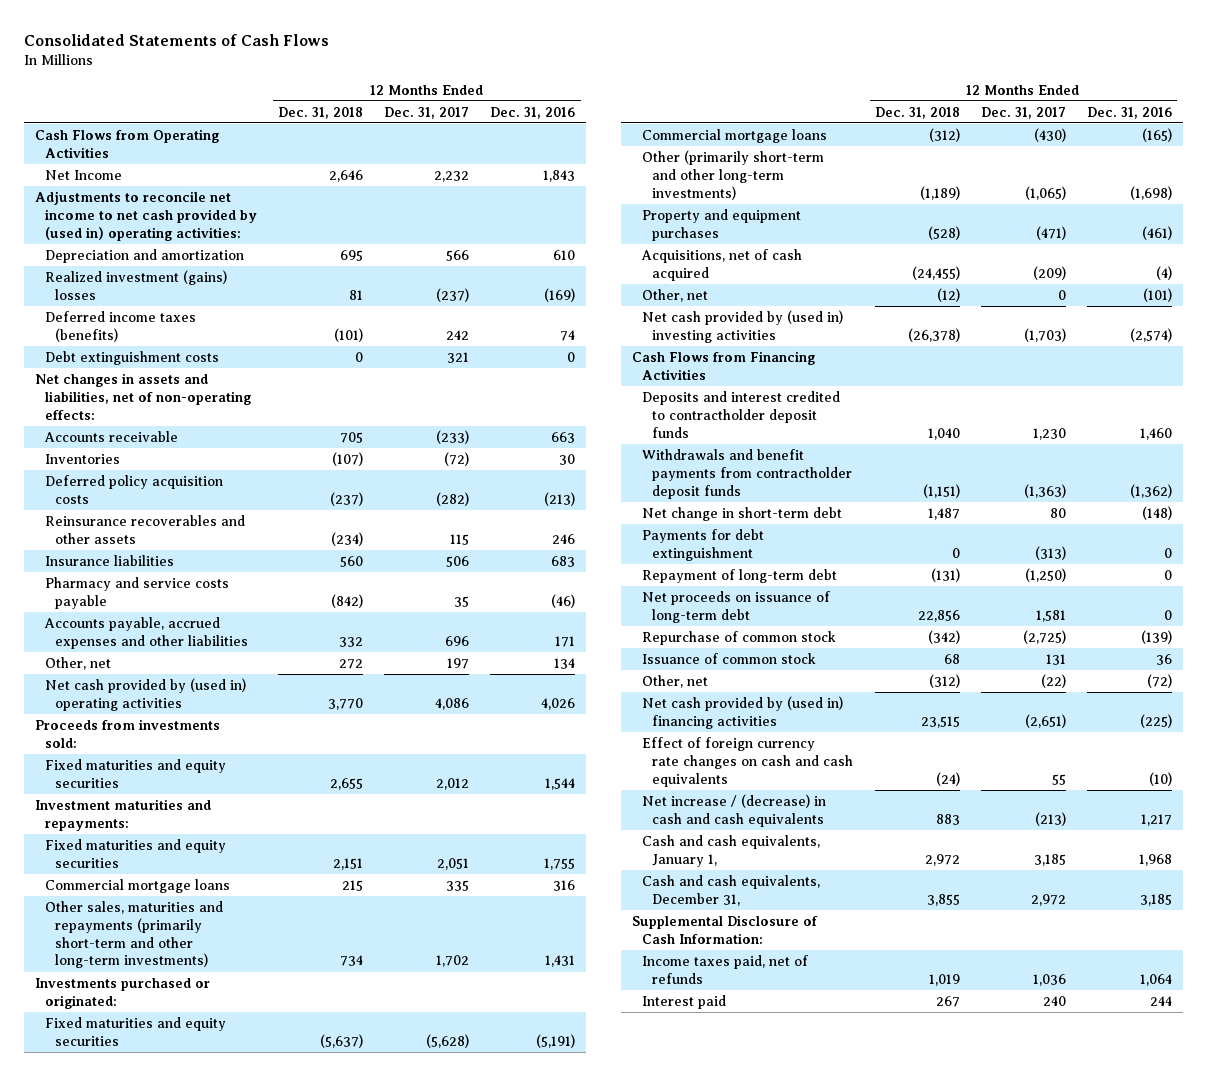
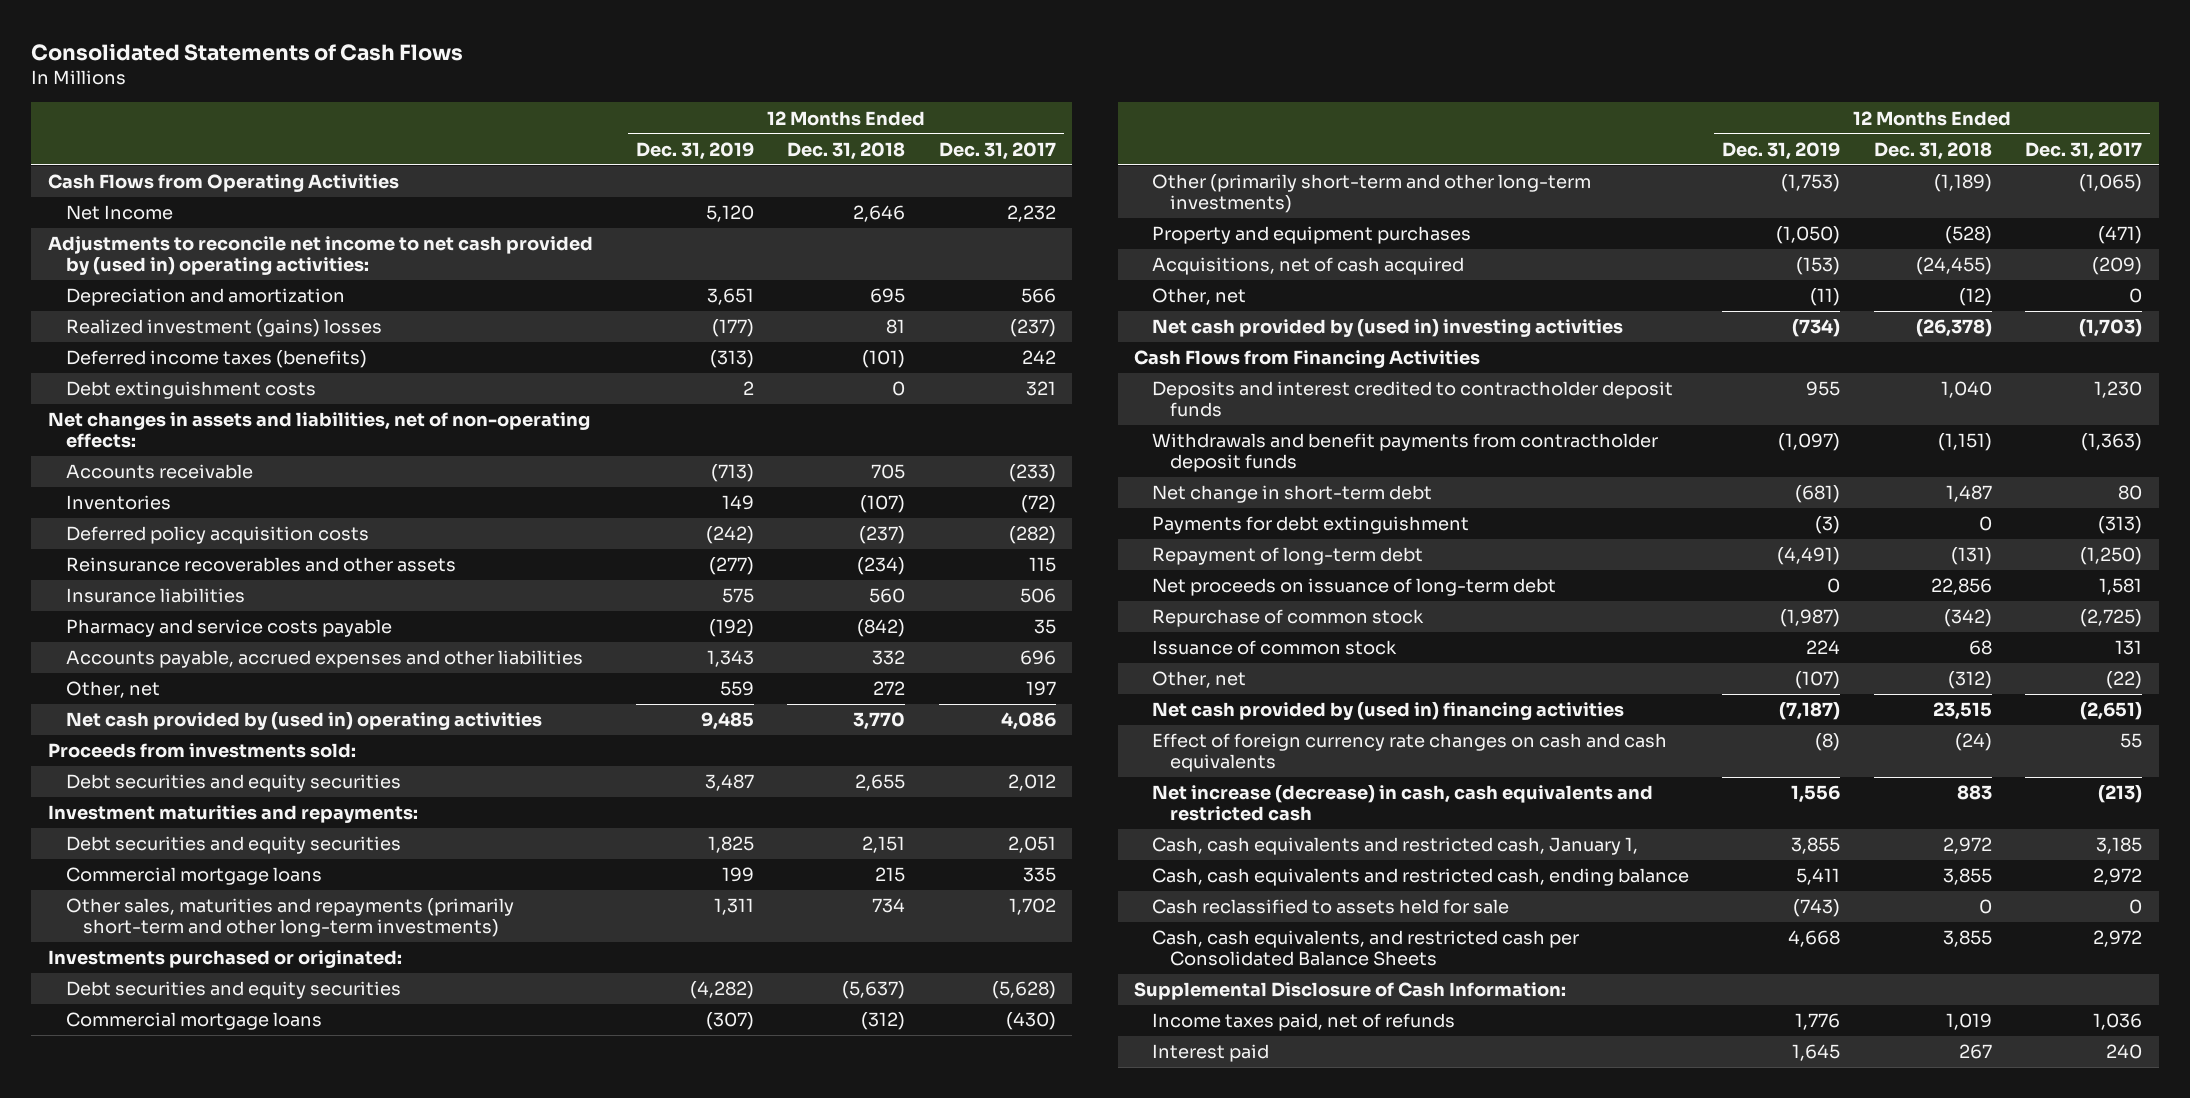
- | 12 Months Ended Dec. 31, 2018 | 12 Months Ended Dec. 31, 2017 | 12 Months Ended Dec. 31, 2016
+ | 12 Months Ended Dec. 31, 2019 | 12 Months Ended Dec. 31, 2018 | 12 Months Ended Dec. 31, 2017
- Fixed maturities and equity securities | 2,655 | 2,012 | 1,544
+ Debt securities and equity securities | 3,487 | 2,655 | 2,012
- Fixed maturities and equity securities | 2,151 | 2,051 | 1,755
+ Debt securities and equity securities | 1,825 | 2,151 | 2,051
- Fixed maturities and equity securities | (5,637) | (5,628) | (5,191)
+ Debt securities and equity securities | (4,282) | (5,637) | (5,628)
- Net increase / (decrease) in cash and cash equivalents | 883 | (213) | 1,217
- Cash and cash equivalents, January 1, | 2,972 | 3,185 | 1,968
- Cash and cash equivalents, December 31, | 3,855 | 2,972 | 3,185
+ Net increase (decrease) in cash, cash equivalents and restricted cash | 1,556 | 883 | (213)
+ Cash, cash equivalents and restricted cash, January 1, | 3,855 | 2,972 | 3,185
+ Cash, cash equivalents and restricted cash, ending balance | 5,411 | 3,855 | 2,972
+ Cash reclassified to assets held for sale | (743) | 0 | 0
+ Cash, cash equivalents, and restricted cash per Consolidated Balance Sheets | 4,668 | 3,855 | 2,972

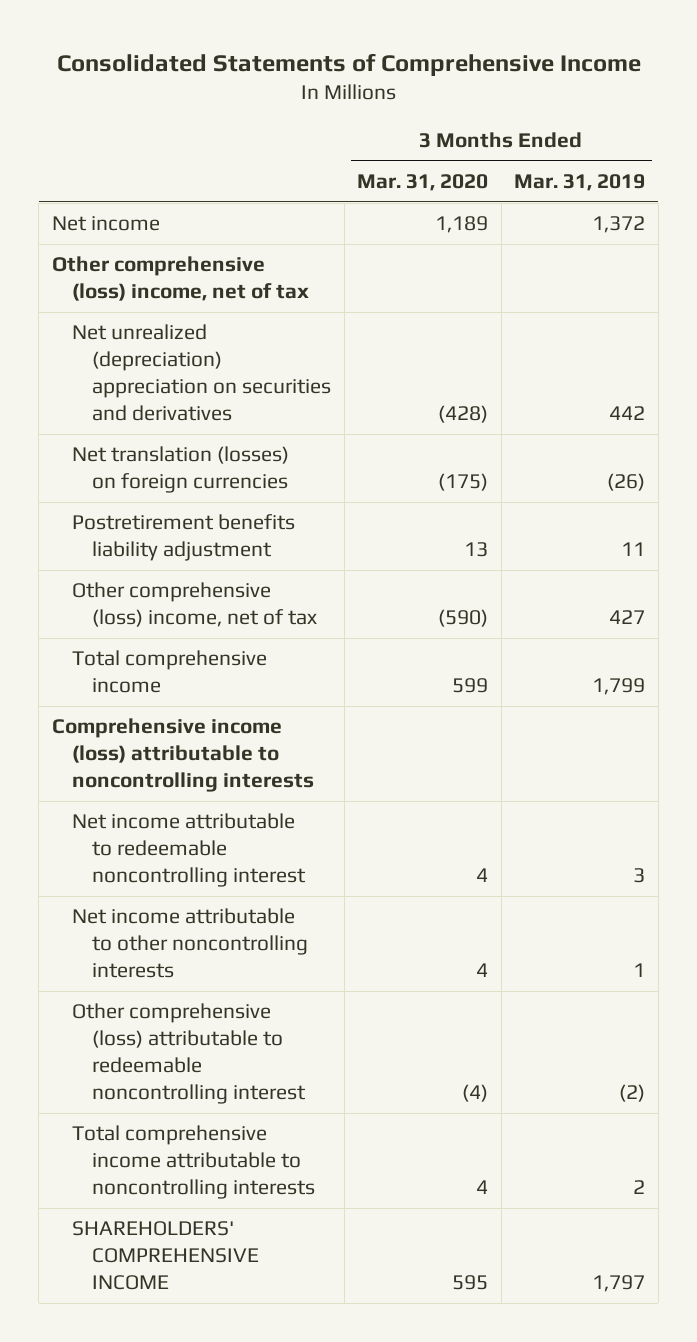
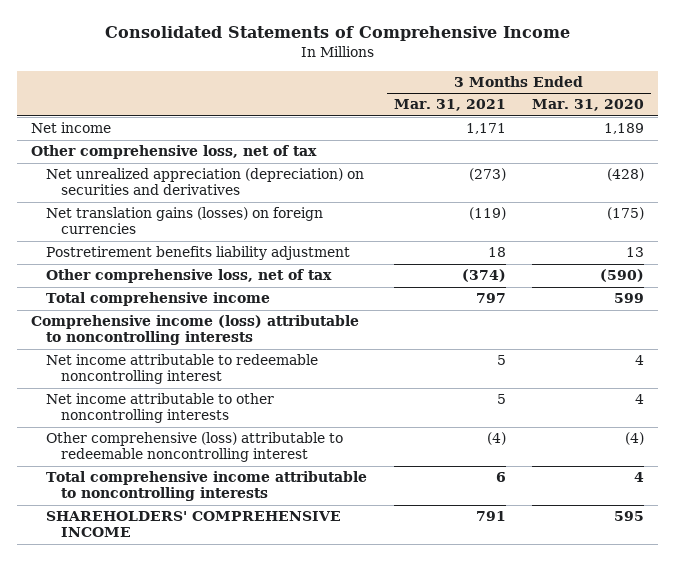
- | 3 Months Ended Mar. 31, 2020 | 3 Months Ended Mar. 31, 2019
+ | 3 Months Ended Mar. 31, 2021 | 3 Months Ended Mar. 31, 2020
- Other comprehensive (loss) income, net of tax
- Net unrealized (depreciation) appreciation on securities and derivatives | (428) | 442
- Net translation (losses) on foreign currencies | (175) | (26)
+ Other comprehensive loss, net of tax
+ Net unrealized appreciation (depreciation) on securities and derivatives | (273) | (428)
+ Net translation gains (losses) on foreign currencies | (119) | (175)
- Other comprehensive (loss) income, net of tax | (590) | 427
+ Other comprehensive loss, net of tax | (374) | (590)

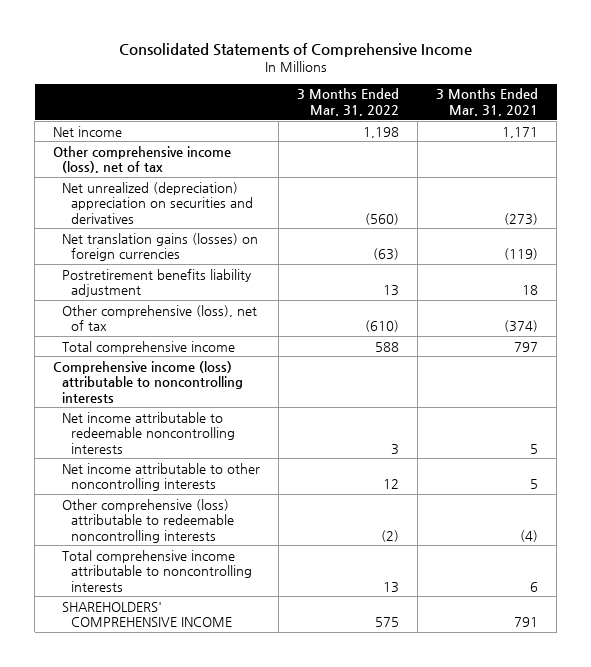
- | 3 Months Ended Mar. 31, 2021 | 3 Months Ended Mar. 31, 2020
+ | 3 Months Ended Mar. 31, 2022 | 3 Months Ended Mar. 31, 2021
- Other comprehensive loss, net of tax
- Net unrealized appreciation (depreciation) on securities and derivatives | (273) | (428)
+ Other comprehensive income (loss), net of tax
+ Net unrealized (depreciation) appreciation on securities and derivatives | (560) | (273)
- Other comprehensive loss, net of tax | (374) | (590)
+ Other comprehensive (loss), net of tax | (610) | (374)
- Net income attributable to redeemable noncontrolling interest | 5 | 4
+ Net income attributable to redeemable noncontrolling interests | 3 | 5
- Other comprehensive (loss) attributable to redeemable noncontrolling interest | (4) | (4)
+ Other comprehensive (loss) attributable to redeemable noncontrolling interests | (2) | (4)

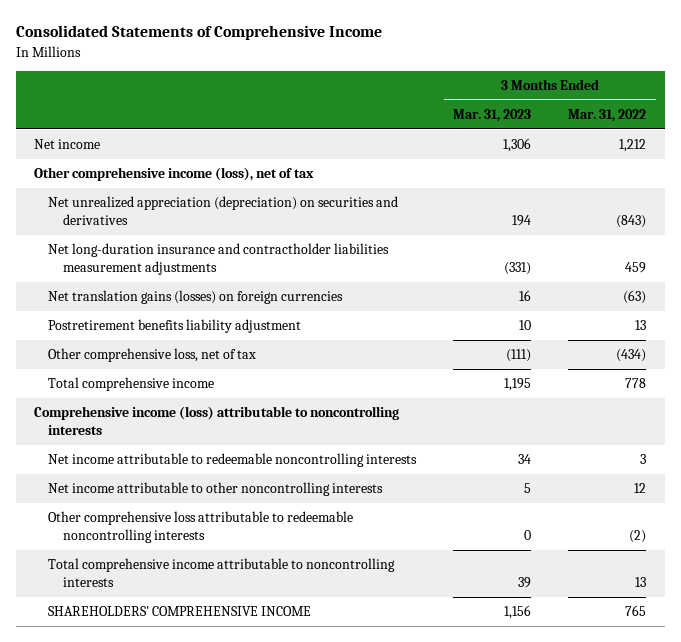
- | 3 Months Ended Mar. 31, 2022 | 3 Months Ended Mar. 31, 2021
+ | 3 Months Ended Mar. 31, 2023 | 3 Months Ended Mar. 31, 2022
- Net income | 1,198 | 1,171
+ Net income | 1,306 | 1,212
- Net unrealized (depreciation) appreciation on securities and derivatives | (560) | (273)
+ Net unrealized appreciation (depreciation) on securities and derivatives | 194 | (843)
+ Net long-duration insurance and contractholder liabilities measurement adjustments | (331) | 459
- Other comprehensive (loss), net of tax | (610) | (374)
- Total comprehensive income | 588 | 797
+ Other comprehensive loss, net of tax | (111) | (434)
+ Total comprehensive income | 1,195 | 778
- Other comprehensive (loss) attributable to redeemable noncontrolling interests | (2) | (4)
+ Other comprehensive loss attributable to redeemable noncontrolling interests | 0 | (2)
- SHAREHOLDERS' COMPREHENSIVE INCOME | 575 | 791
+ SHAREHOLDERS' COMPREHENSIVE INCOME | 1,156 | 765

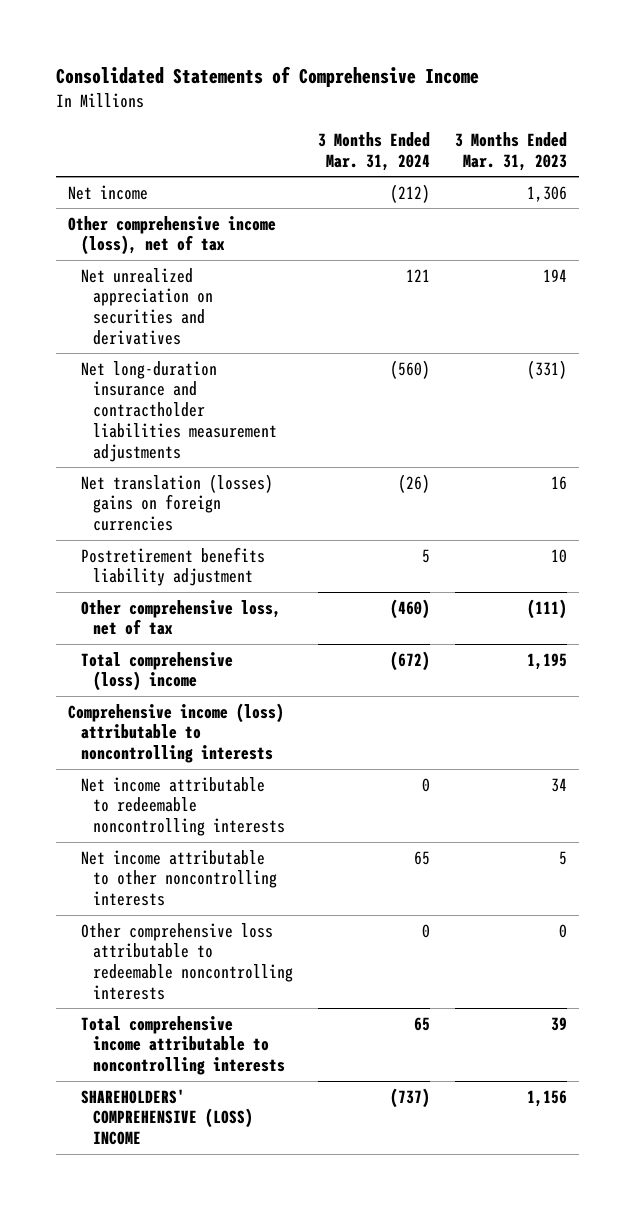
- | 3 Months Ended Mar. 31, 2023 | 3 Months Ended Mar. 31, 2022
+ | 3 Months Ended Mar. 31, 2024 | 3 Months Ended Mar. 31, 2023
- Net unrealized appreciation (depreciation) on securities and derivatives | 194 | (843)
+ Net unrealized appreciation on securities and derivatives | 121 | 194
- Net translation gains (losses) on foreign currencies | 16 | (63)
+ Net translation (losses) gains on foreign currencies | (26) | 16
- Total comprehensive income | 1,195 | 778
+ Total comprehensive (loss) income | (672) | 1,195
- SHAREHOLDERS' COMPREHENSIVE INCOME | 1,156 | 765
+ SHAREHOLDERS' COMPREHENSIVE (LOSS) INCOME | (737) | 1,156

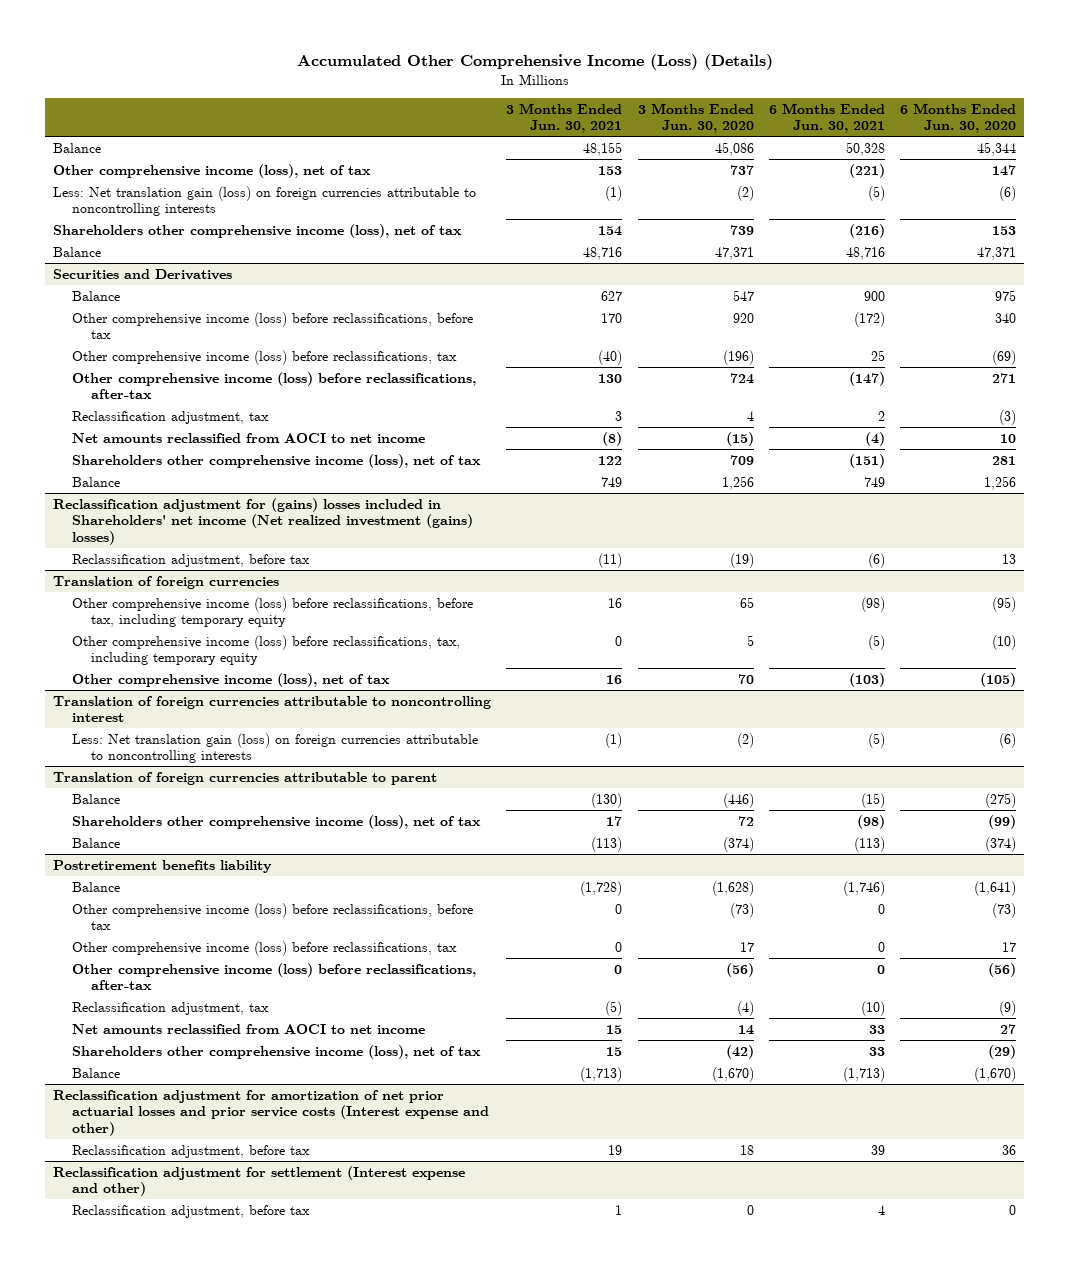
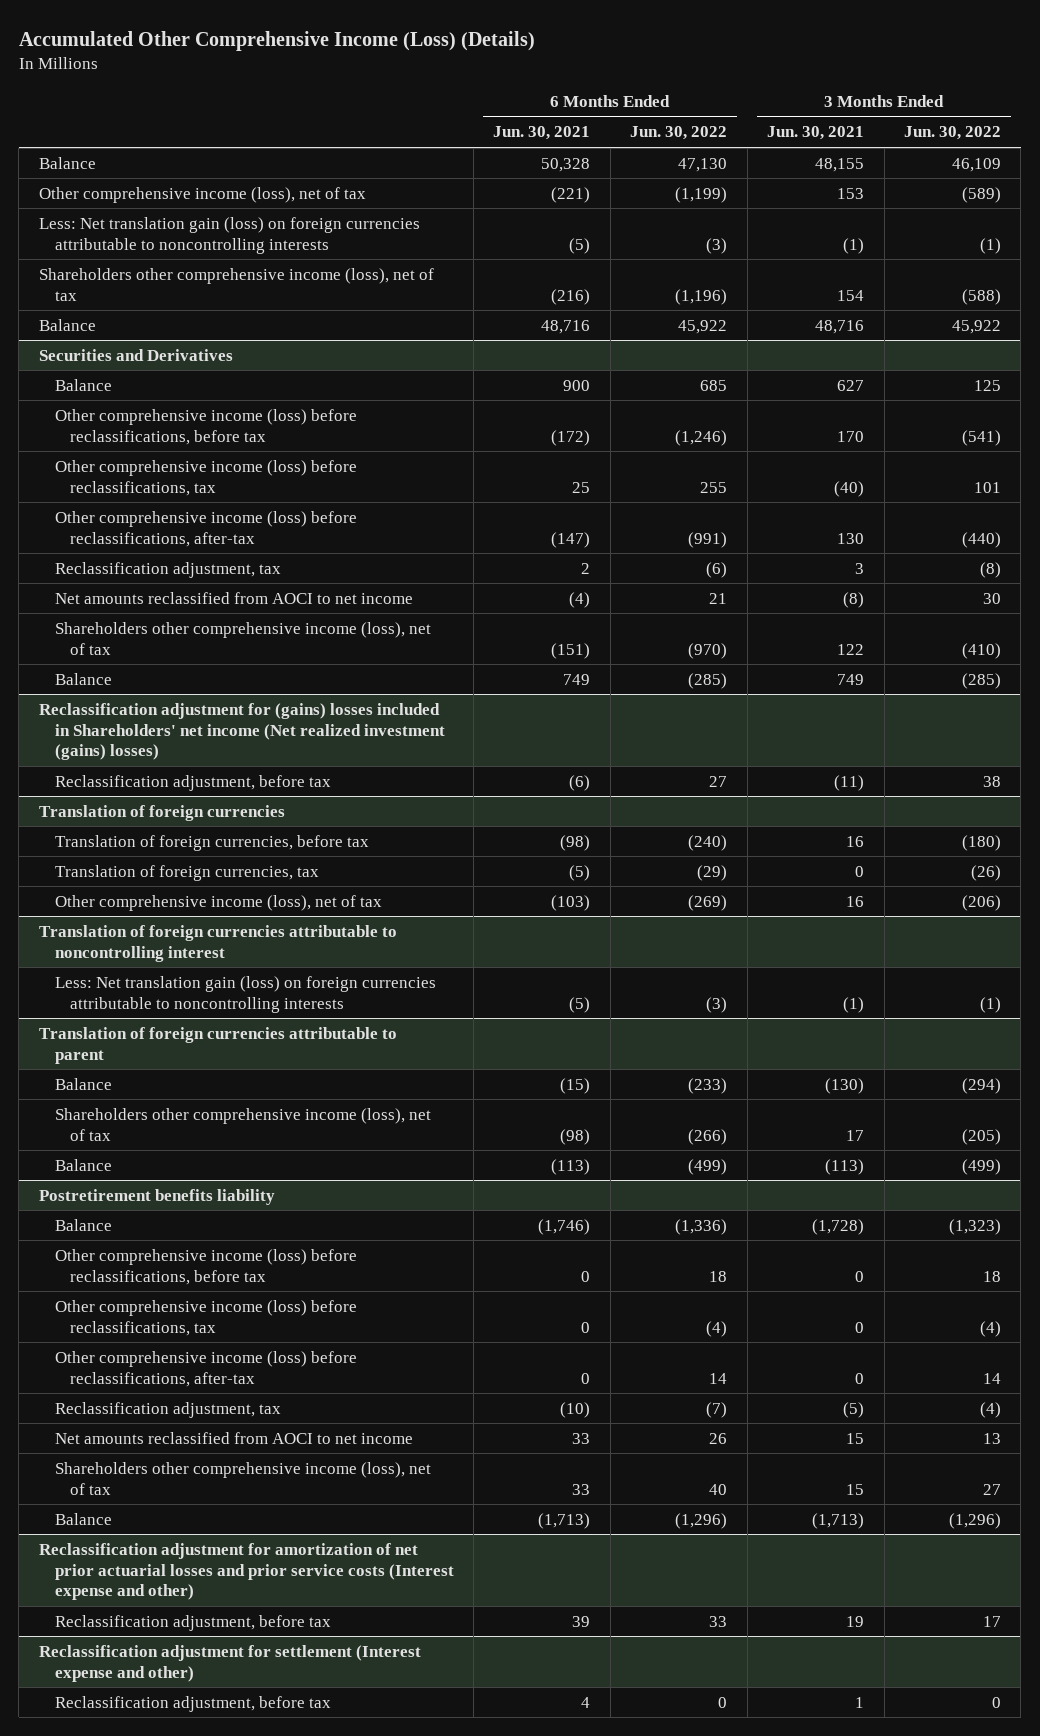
- | 3 Months Ended Jun. 30, 2021 | 3 Months Ended Jun. 30, 2020 | 6 Months Ended Jun. 30, 2021 | 6 Months Ended Jun. 30, 2020
+ | 6 Months Ended Jun. 30, 2021 | 6 Months Ended Jun. 30, 2022 | 3 Months Ended Jun. 30, 2021 | 3 Months Ended Jun. 30, 2022
@ Translation of foreign currencies
- Other comprehensive income (loss) before reclassifications, before tax, including temporary equity | 16 | 65 | (98) | (95)
- Other comprehensive income (loss) before reclassifications, tax, including temporary equity | 0 | 5 | (5) | (10)
+ Translation of foreign currencies, before tax | (98) | (240) | 16 | (180)
+ Translation of foreign currencies, tax | (5) | (29) | 0 | (26)

